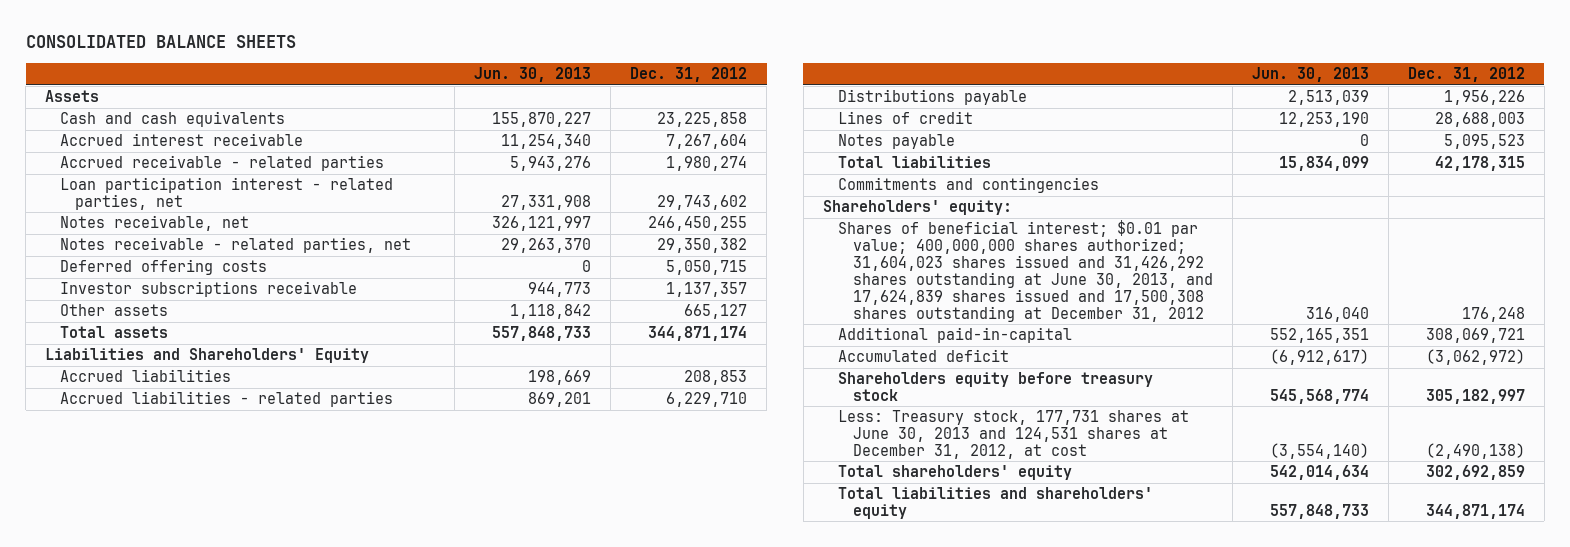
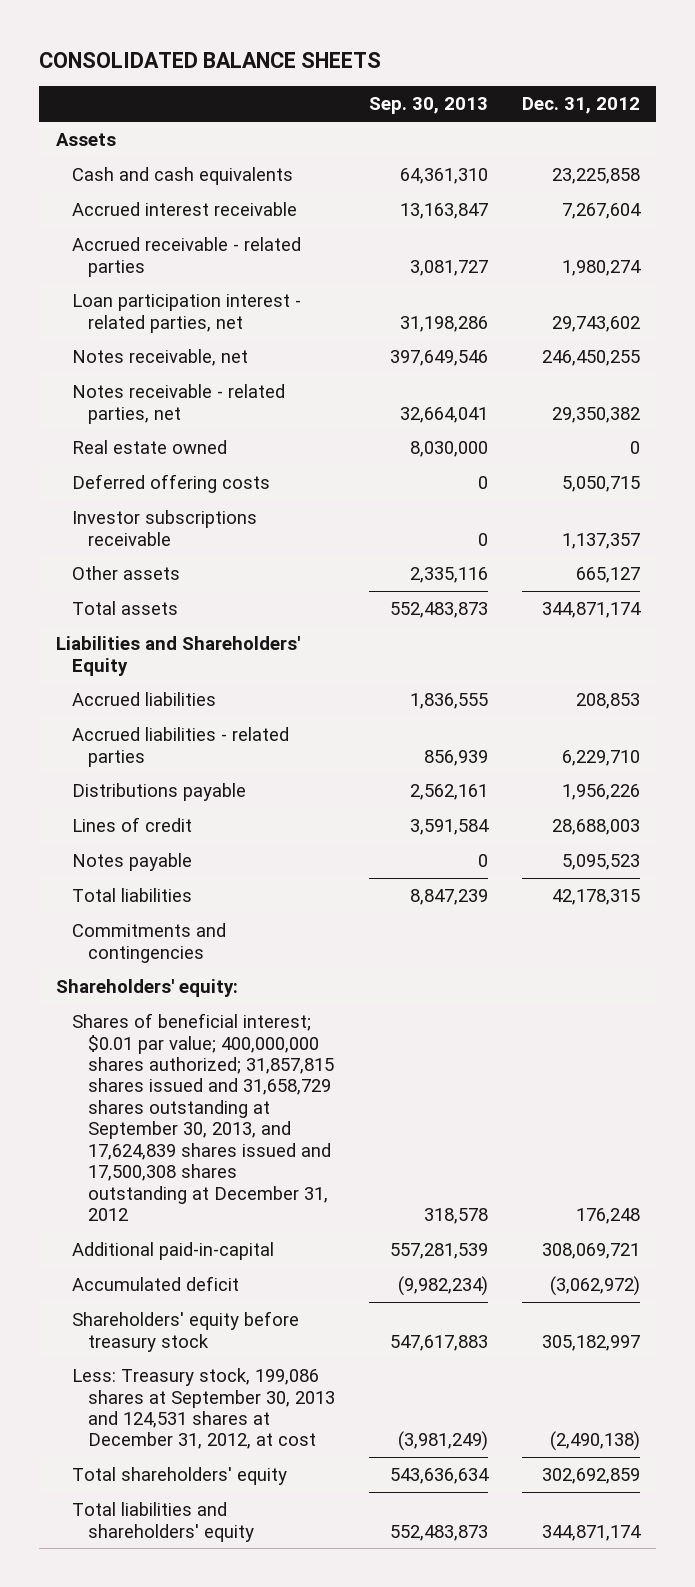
- | Jun. 30, 2013 | Dec. 31, 2012
+ | Sep. 30, 2013 | Dec. 31, 2012
+ Real estate owned | 8,030,000 | 0
- Shares of beneficial interest; $0.01 par value; 400,000,000 shares authorized; 31,604,023 shares issued and 31,426,292 shares outstanding at June 30, 2013, and 17,624,839 shares issued and 17,500,308 shares outstanding at December 31, 2012 | 316,040 | 176,248
+ Shares of beneficial interest; $0.01 par value; 400,000,000 shares authorized; 31,857,815 shares issued and 31,658,729 shares outstanding at September 30, 2013, and 17,624,839 shares issued and 17,500,308 shares outstanding at December 31, 2012 | 318,578 | 176,248
- Shareholders equity before treasury stock | 545,568,774 | 305,182,997
- Less: Treasury stock, 177,731 shares at June 30, 2013 and 124,531 shares at December 31, 2012, at cost | (3,554,140) | (2,490,138)
+ Shareholders' equity before treasury stock | 547,617,883 | 305,182,997
+ Less: Treasury stock, 199,086 shares at September 30, 2013 and 124,531 shares at December 31, 2012, at cost | (3,981,249) | (2,490,138)

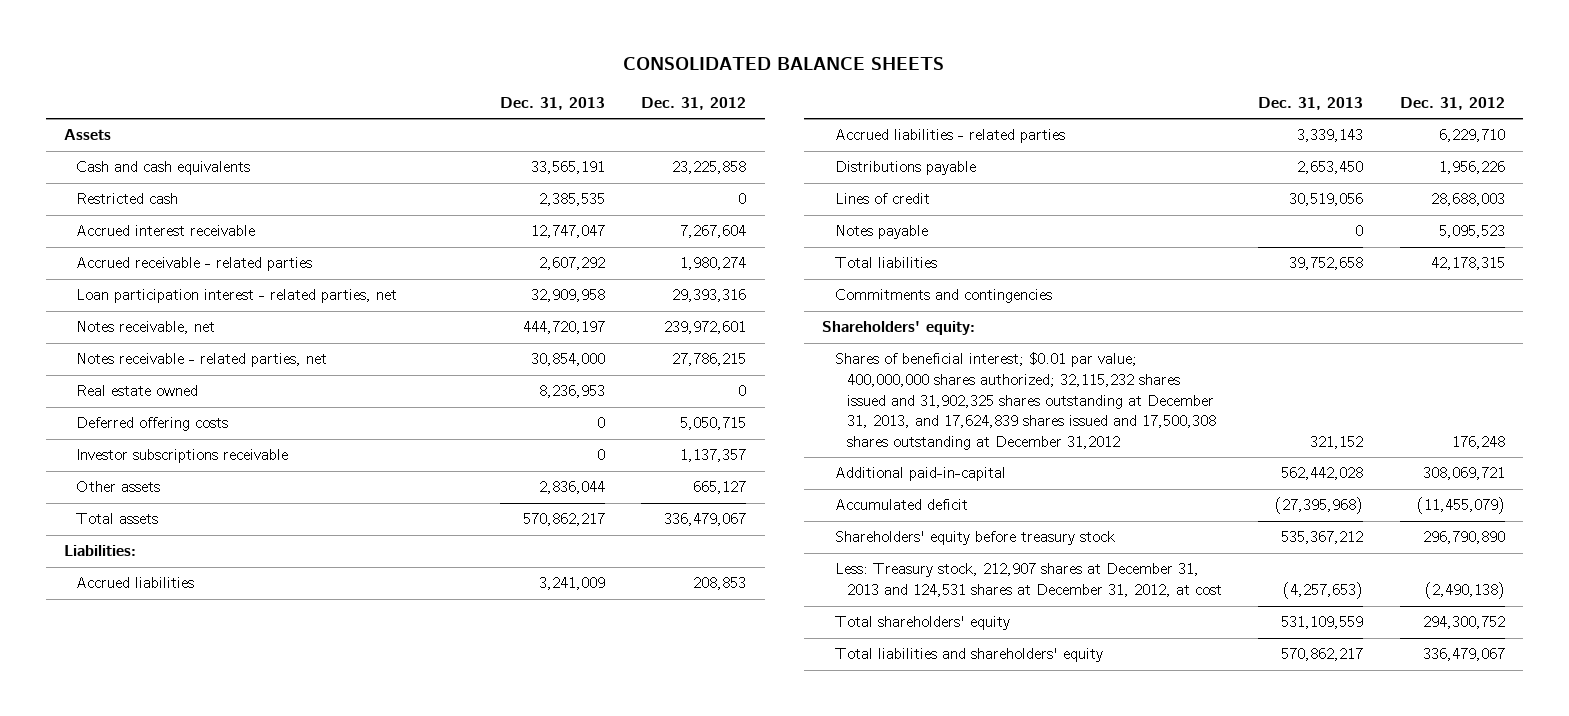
- | Sep. 30, 2013 | Dec. 31, 2012
+ | Dec. 31, 2013 | Dec. 31, 2012
+ Restricted cash | 2,385,535 | 0
- Loan participation interest - related parties, net | 31,198,286 | 29,743,602
- Notes receivable, net | 397,649,546 | 246,450,255
- Notes receivable - related parties, net | 32,664,041 | 29,350,382
+ Loan participation interest - related parties, net | 32,909,958 | 29,393,316
+ Notes receivable, net | 444,720,197 | 239,972,601
+ Notes receivable - related parties, net | 30,854,000 | 27,786,215
- Total assets | 552,483,873 | 344,871,174
- Liabilities and Shareholders' Equity
+ Total assets | 570,862,217 | 336,479,067
+ Liabilities:
- Shares of beneficial interest; $0.01 par value; 400,000,000 shares authorized; 31,857,815 shares issued and 31,658,729 shares outstanding at September 30, 2013, and 17,624,839 shares issued and 17,500,308 shares outstanding at December 31, 2012 | 318,578 | 176,248
+ Shares of beneficial interest; $0.01 par value; 400,000,000 shares authorized; 32,115,232 shares issued and 31,902,325 shares outstanding at December 31, 2013, and 17,624,839 shares issued and 17,500,308 shares outstanding at December 31,2012 | 321,152 | 176,248
- Accumulated deficit | (9,982,234) | (3,062,972)
- Shareholders' equity before treasury stock | 547,617,883 | 305,182,997
- Less: Treasury stock, 199,086 shares at September 30, 2013 and 124,531 shares at December 31, 2012, at cost | (3,981,249) | (2,490,138)
- Total shareholders' equity | 543,636,634 | 302,692,859
- Total liabilities and shareholders' equity | 552,483,873 | 344,871,174
+ Accumulated deficit | (27,395,968) | (11,455,079)
+ Shareholders' equity before treasury stock | 535,367,212 | 296,790,890
+ Less: Treasury stock, 212,907 shares at December 31, 2013 and 124,531 shares at December 31, 2012, at cost | (4,257,653) | (2,490,138)
+ Total shareholders' equity | 531,109,559 | 294,300,752
+ Total liabilities and shareholders' equity | 570,862,217 | 336,479,067

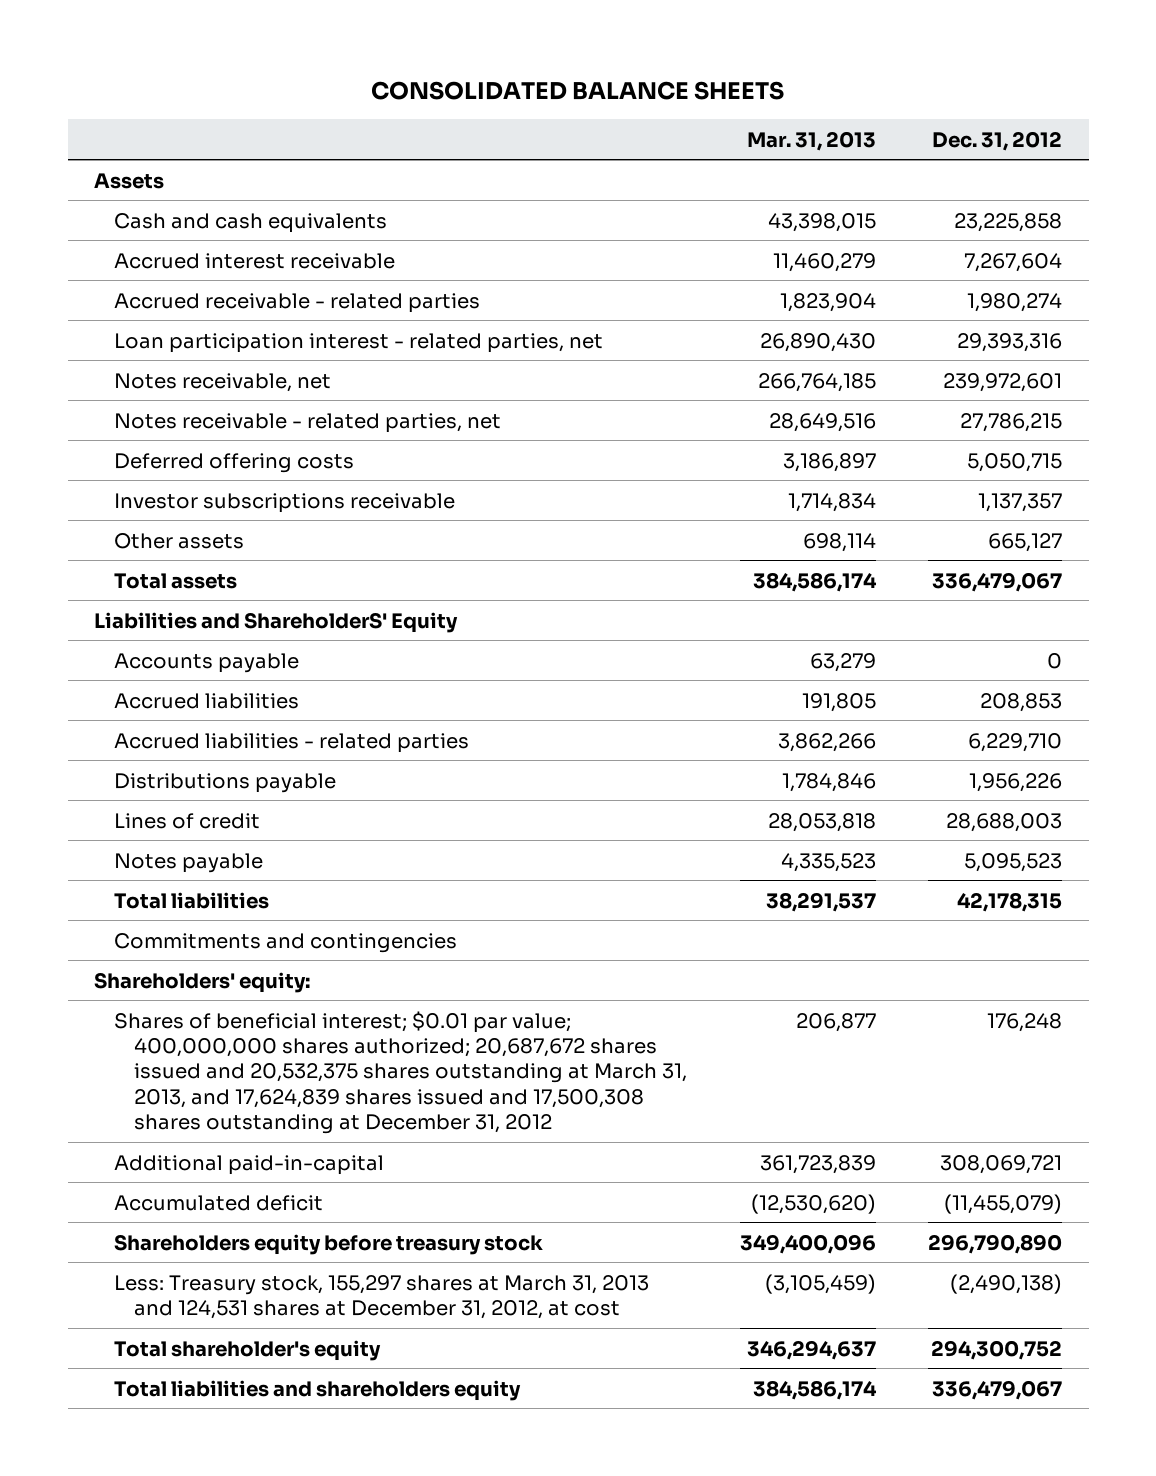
- | Dec. 31, 2013 | Dec. 31, 2012
+ | Mar. 31, 2013 | Dec. 31, 2012
- Restricted cash | 2,385,535 | 0
- Real estate owned | 8,236,953 | 0
- Liabilities:
+ Liabilities and ShareholderS' Equity
+ Accounts payable | 63,279 | 0
- Shares of beneficial interest; $0.01 par value; 400,000,000 shares authorized; 32,115,232 shares issued and 31,902,325 shares outstanding at December 31, 2013, and 17,624,839 shares issued and 17,500,308 shares outstanding at December 31,2012 | 321,152 | 176,248
+ Shares of beneficial interest; $0.01 par value; 400,000,000 shares authorized; 20,687,672 shares issued and 20,532,375 shares outstanding at March 31, 2013, and 17,624,839 shares issued and 17,500,308 shares outstanding at December 31, 2012 | 206,877 | 176,248
- Shareholders' equity before treasury stock | 535,367,212 | 296,790,890
- Less: Treasury stock, 212,907 shares at December 31, 2013 and 124,531 shares at December 31, 2012, at cost | (4,257,653) | (2,490,138)
- Total shareholders' equity | 531,109,559 | 294,300,752
- Total liabilities and shareholders' equity | 570,862,217 | 336,479,067
+ Shareholders equity before treasury stock | 349,400,096 | 296,790,890
+ Less: Treasury stock, 155,297 shares at March 31, 2013 and 124,531 shares at December 31, 2012, at cost | (3,105,459) | (2,490,138)
+ Total shareholder's equity | 346,294,637 | 294,300,752
+ Total liabilities and shareholders equity | 384,586,174 | 336,479,067

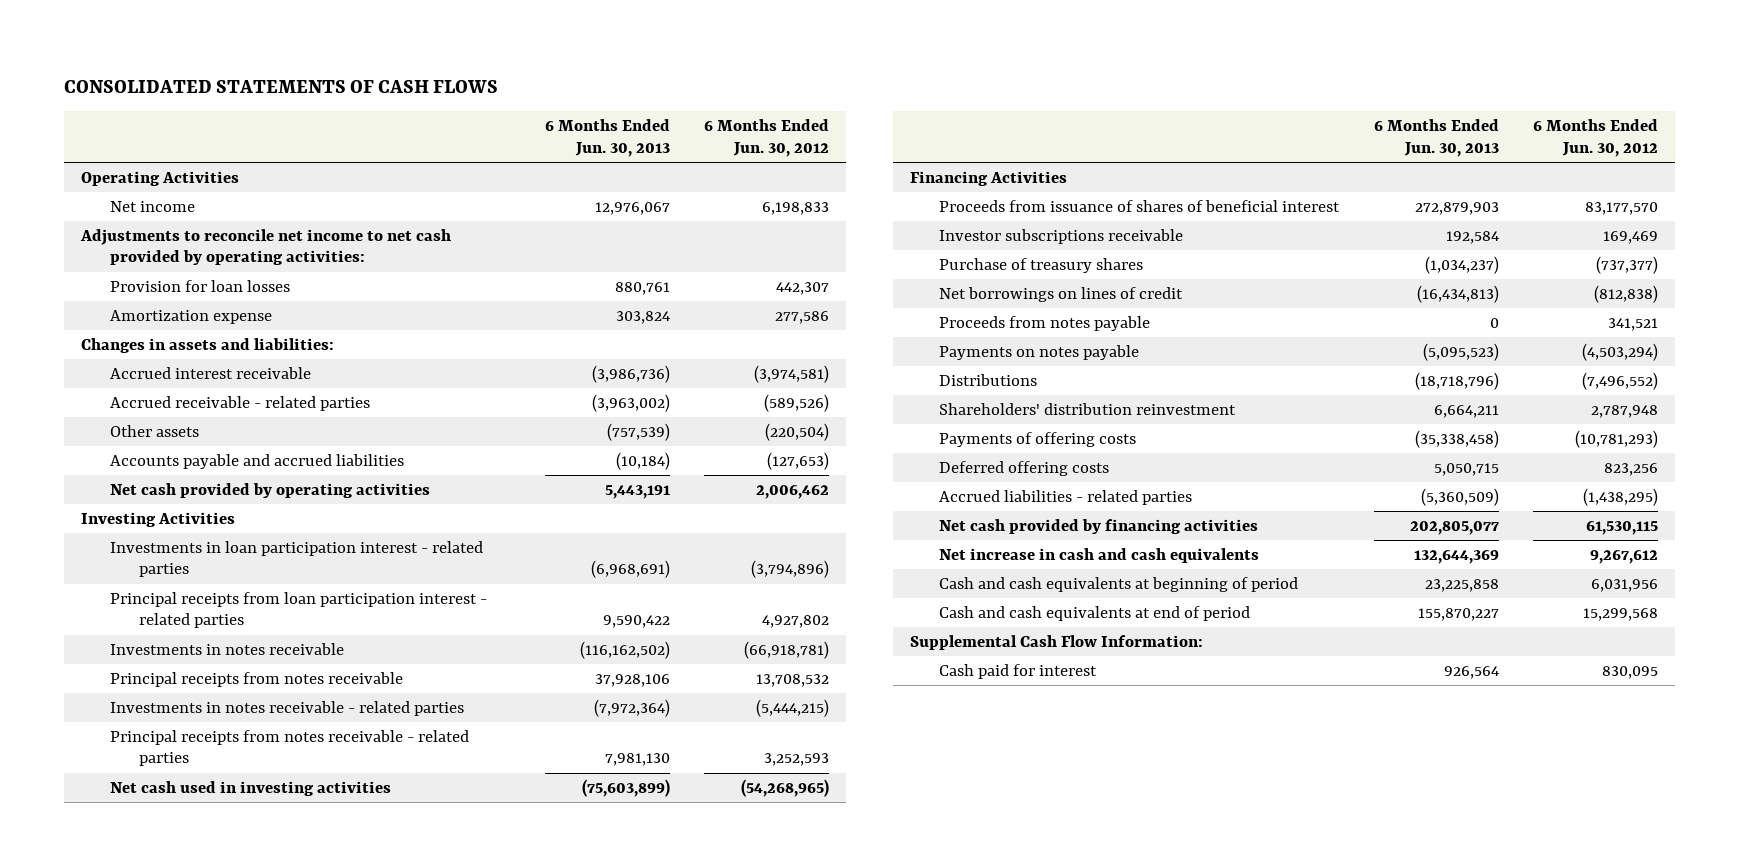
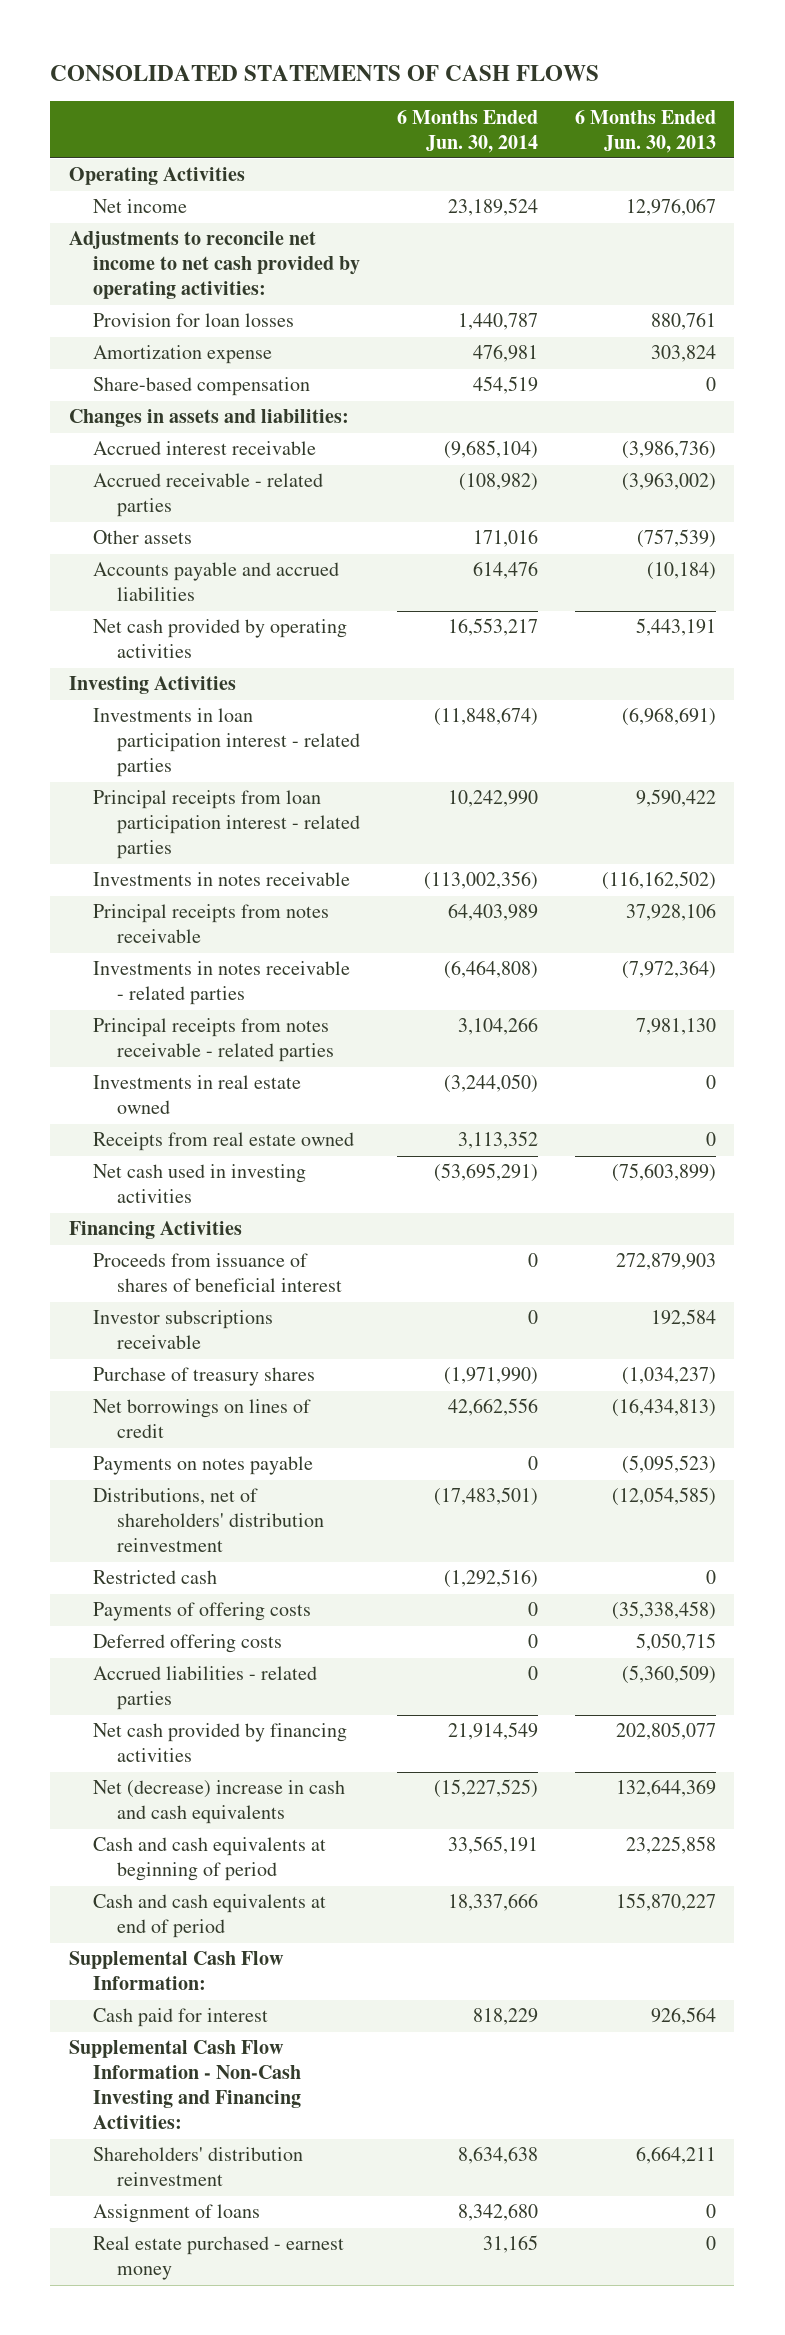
- | 6 Months Ended Jun. 30, 2013 | 6 Months Ended Jun. 30, 2012
+ | 6 Months Ended Jun. 30, 2014 | 6 Months Ended Jun. 30, 2013
+ Share-based compensation | 454,519 | 0
+ Investments in real estate owned | (3,244,050) | 0
+ Receipts from real estate owned | 3,113,352 | 0
- Proceeds from notes payable | 0 | 341,521
- Distributions | (18,718,796) | (7,496,552)
+ Distributions, net of shareholders' distribution reinvestment | (17,483,501) | (12,054,585)
+ Restricted cash | (1,292,516) | 0
- Net increase in cash and cash equivalents | 132,644,369 | 9,267,612
+ Net (decrease) increase in cash and cash equivalents | (15,227,525) | 132,644,369
+ Supplemental Cash Flow Information - Non-Cash Investing and Financing Activities:
moved down: Shareholders' distribution reinvestment | 8,634,638 | 6,664,211
+ Assignment of loans | 8,342,680 | 0
+ Real estate purchased - earnest money | 31,165 | 0

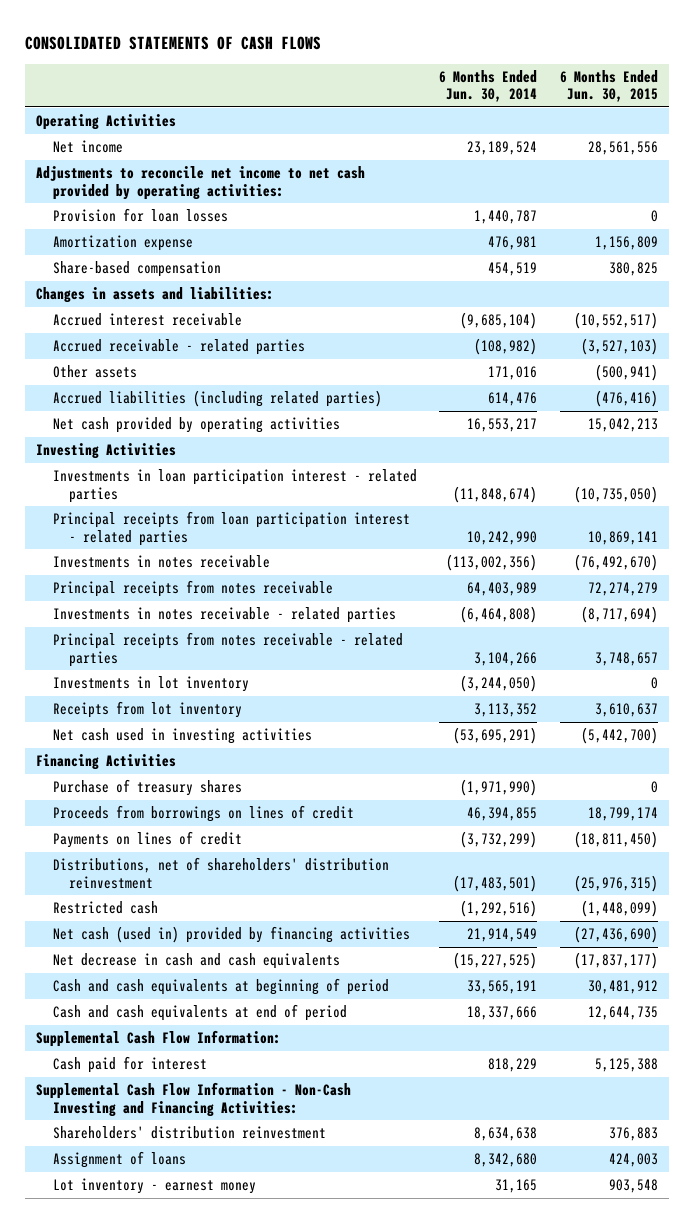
- | 6 Months Ended Jun. 30, 2014 | 6 Months Ended Jun. 30, 2013
+ | 6 Months Ended Jun. 30, 2014 | 6 Months Ended Jun. 30, 2015
- Accounts payable and accrued liabilities | 614,476 | (10,184)
+ Accrued liabilities (including related parties) | 614,476 | (476,416)
- Investments in real estate owned | (3,244,050) | 0
- Receipts from real estate owned | 3,113,352 | 0
+ Investments in lot inventory | (3,244,050) | 0
+ Receipts from lot inventory | 3,113,352 | 3,610,637
- Proceeds from issuance of shares of beneficial interest | 0 | 272,879,903
- Investor subscriptions receivable | 0 | 192,584
- Net borrowings on lines of credit | 42,662,556 | (16,434,813)
- Payments on notes payable | 0 | (5,095,523)
+ Proceeds from borrowings on lines of credit | 46,394,855 | 18,799,174
+ Payments on lines of credit | (3,732,299) | (18,811,450)
- Payments of offering costs | 0 | (35,338,458)
- Deferred offering costs | 0 | 5,050,715
- Accrued liabilities - related parties | 0 | (5,360,509)
- Net cash provided by financing activities | 21,914,549 | 202,805,077
- Net (decrease) increase in cash and cash equivalents | (15,227,525) | 132,644,369
+ Net cash (used in) provided by financing activities | 21,914,549 | (27,436,690)
+ Net decrease in cash and cash equivalents | (15,227,525) | (17,837,177)
- Real estate purchased - earnest money | 31,165 | 0
+ Lot inventory - earnest money | 31,165 | 903,548

